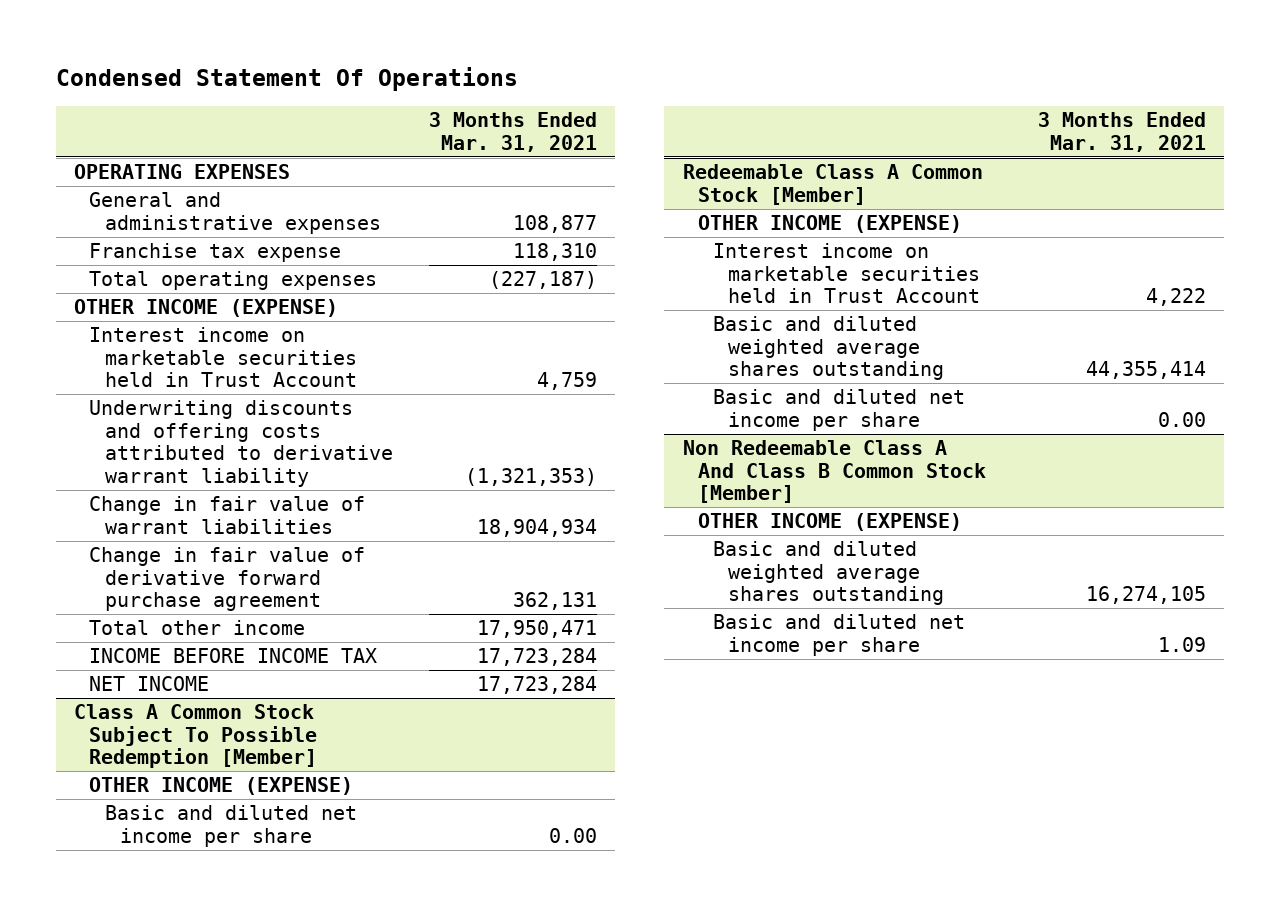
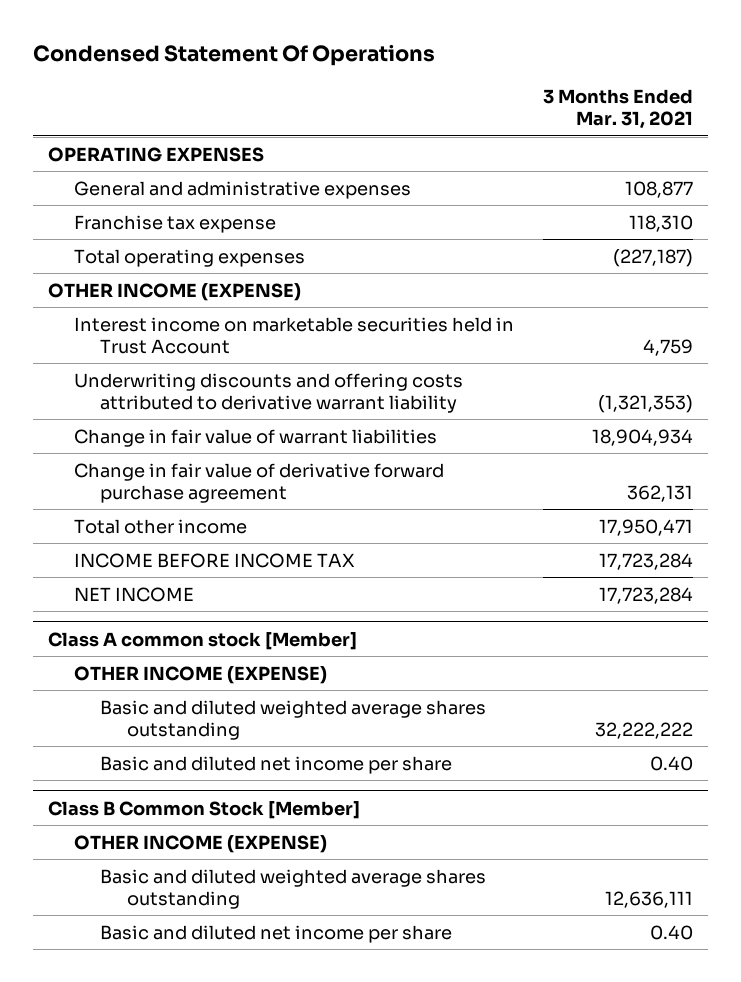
- Class A Common Stock Subject To Possible Redemption [Member]
- OTHER INCOME (EXPENSE)
- Basic and diluted net income per share | 0.00
- Redeemable Class A Common Stock [Member]
+ Class A common stock [Member]
- Interest income on marketable securities held in Trust Account | 4,222
- Basic and diluted weighted average shares outstanding | 44,355,414
- Basic and diluted net income per share | 0.00
- Non Redeemable Class A And Class B Common Stock [Member]
+ Basic and diluted weighted average shares outstanding | 32,222,222
+ Basic and diluted net income per share | 0.40
+ Class B Common Stock [Member]
- Basic and diluted weighted average shares outstanding | 16,274,105
- Basic and diluted net income per share | 1.09
+ Basic and diluted weighted average shares outstanding | 12,636,111
+ Basic and diluted net income per share | 0.40

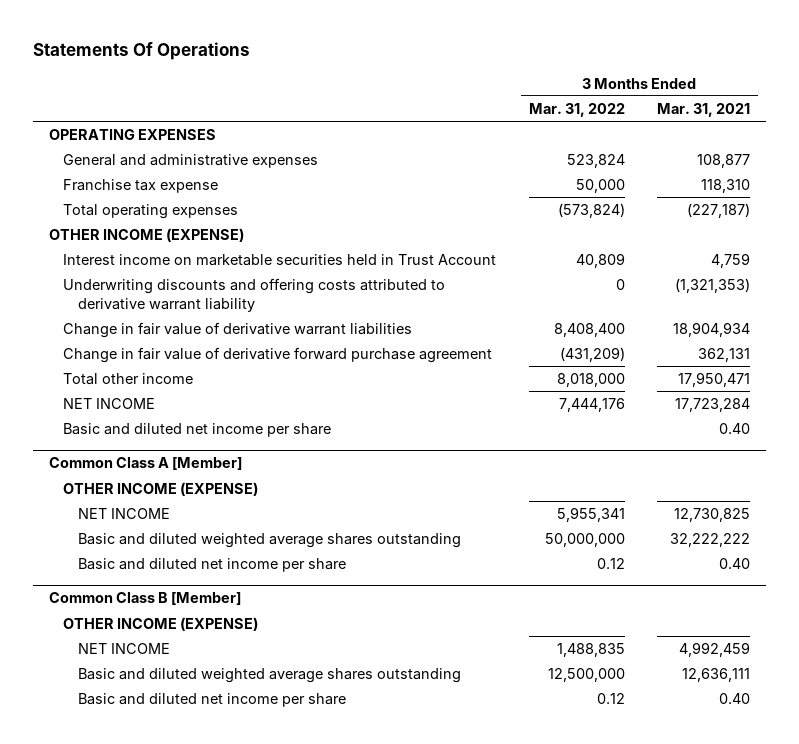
- Condensed Statement Of Operations
+ Statements Of Operations
- | 3 Months Ended Mar. 31, 2021
+ | 3 Months Ended Mar. 31, 2022 | 3 Months Ended Mar. 31, 2021
- Change in fair value of warrant liabilities | 18,904,934
+ Change in fair value of derivative warrant liabilities | 8,408,400 | 18,904,934
- INCOME BEFORE INCOME TAX | 17,723,284
- Class A common stock [Member]
+ Basic and diluted net income per share | | 0.40
+ Common Class A [Member]
+ NET INCOME | 5,955,341 | 12,730,825
- Class B Common Stock [Member]
+ Common Class B [Member]
+ NET INCOME | 1,488,835 | 4,992,459

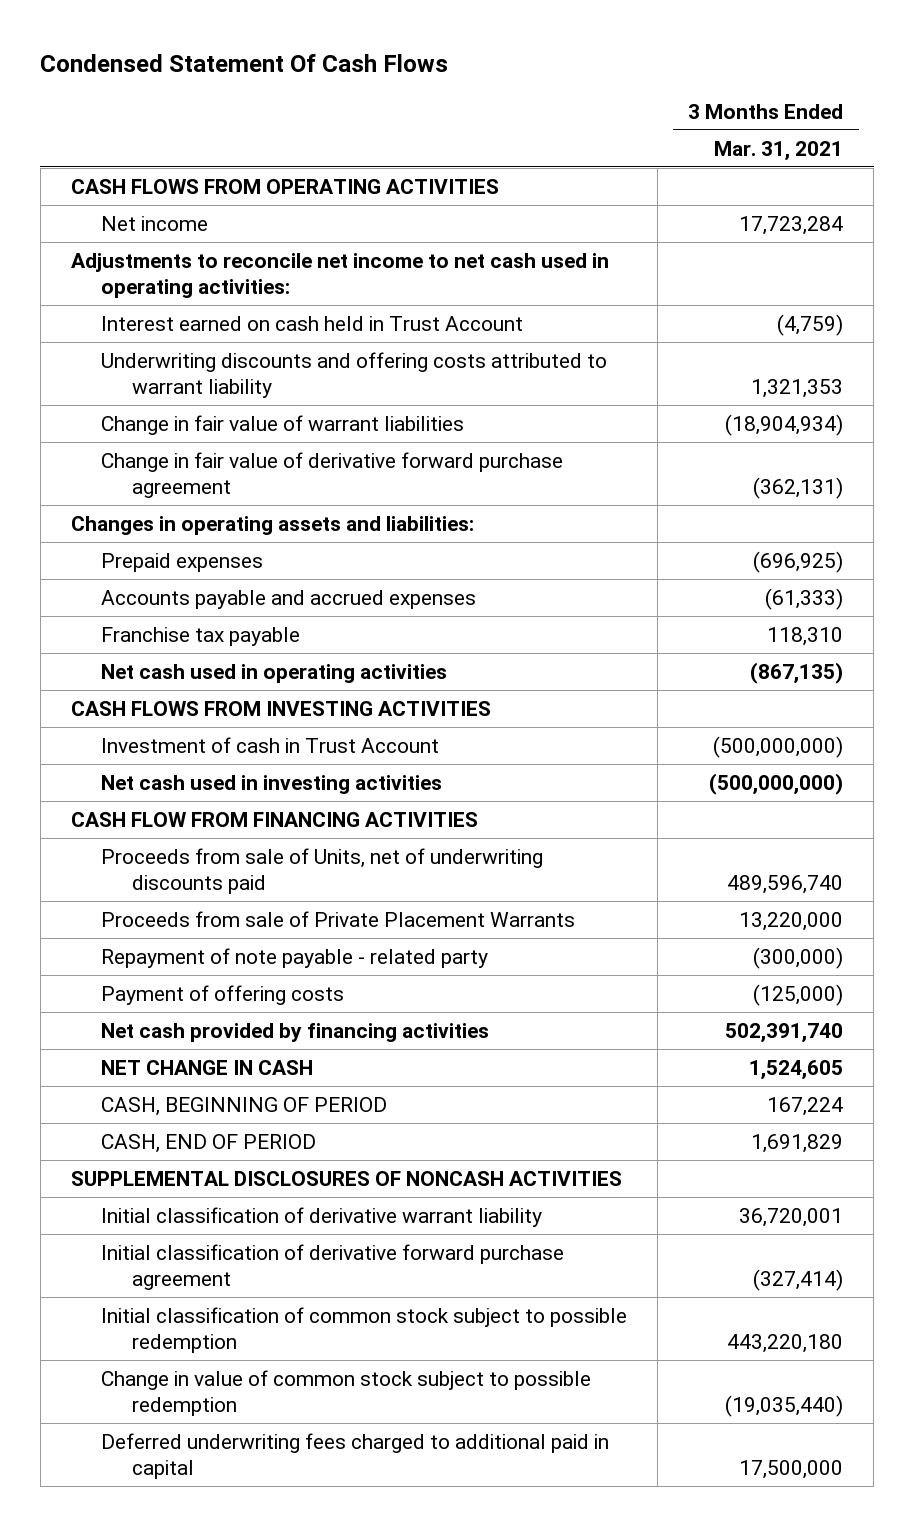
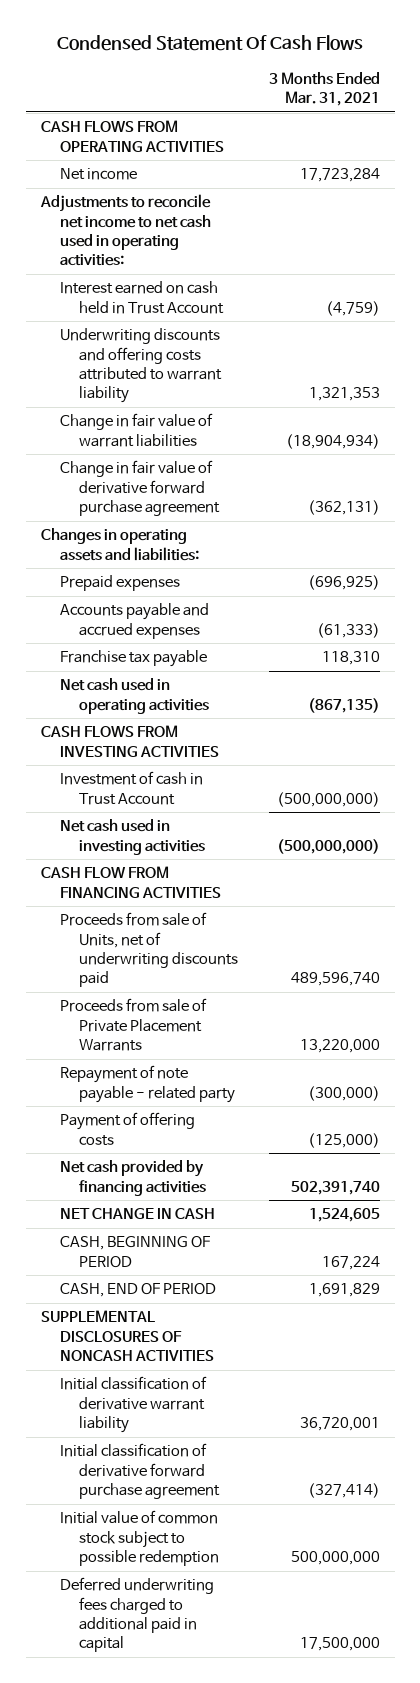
- Initial classification of common stock subject to possible redemption | 443,220,180
- Change in value of common stock subject to possible redemption | (19,035,440)
+ Initial value of common stock subject to possible redemption | 500,000,000

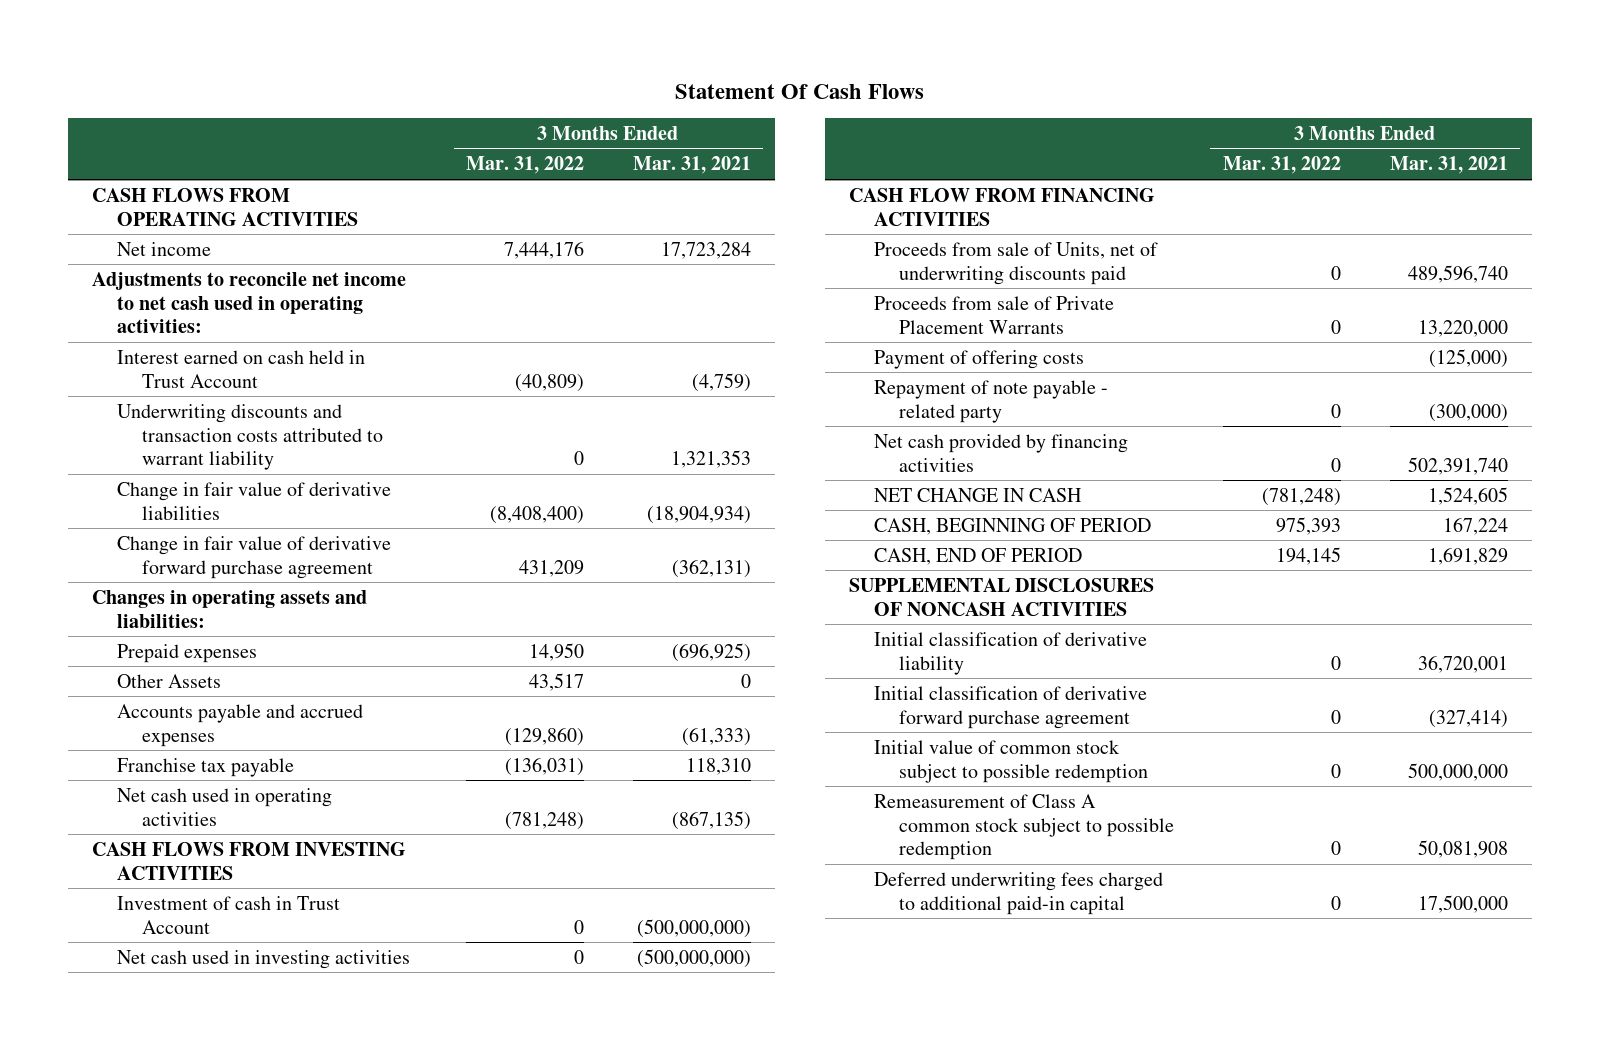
- Condensed Statement Of Cash Flows
+ Statement Of Cash Flows
- | 3 Months Ended Mar. 31, 2021
+ | 3 Months Ended Mar. 31, 2022 | 3 Months Ended Mar. 31, 2021
- Underwriting discounts and offering costs attributed to warrant liability | 1,321,353
- Change in fair value of warrant liabilities | (18,904,934)
+ Underwriting discounts and transaction costs attributed to warrant liability | 0 | 1,321,353
+ Change in fair value of derivative liabilities | (8,408,400) | (18,904,934)
+ Other Assets | 43,517 | 0
moved down: Repayment of note payable - related party | 0 | (300,000)
- Initial classification of derivative warrant liability | 36,720,001
+ Initial classification of derivative liability | 0 | 36,720,001
- Deferred underwriting fees charged to additional paid in capital | 17,500,000
+ Remeasurement of Class A common stock subject to possible redemption | 0 | 50,081,908
+ Deferred underwriting fees charged to additional paid-in capital | 0 | 17,500,000

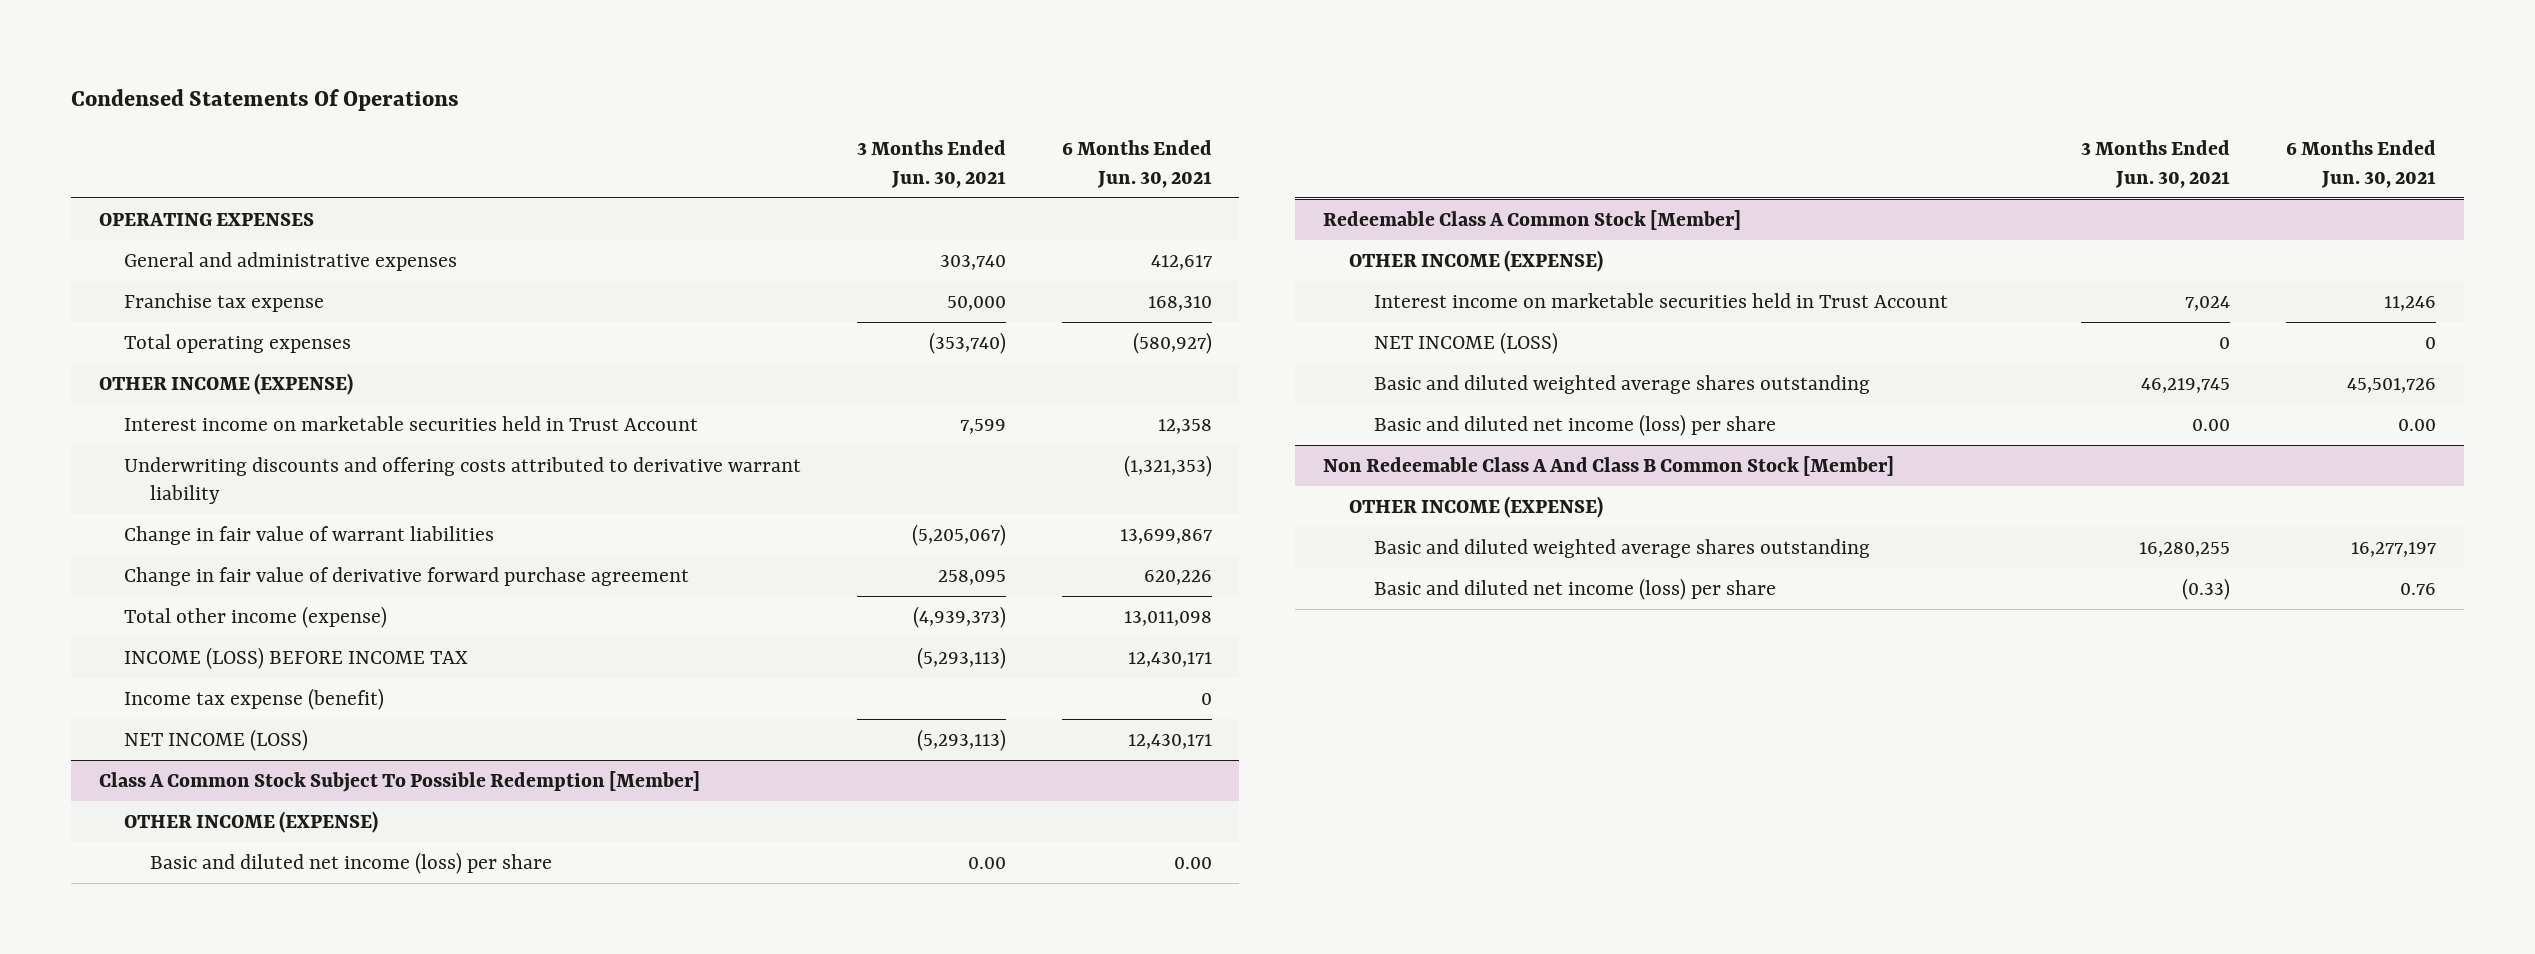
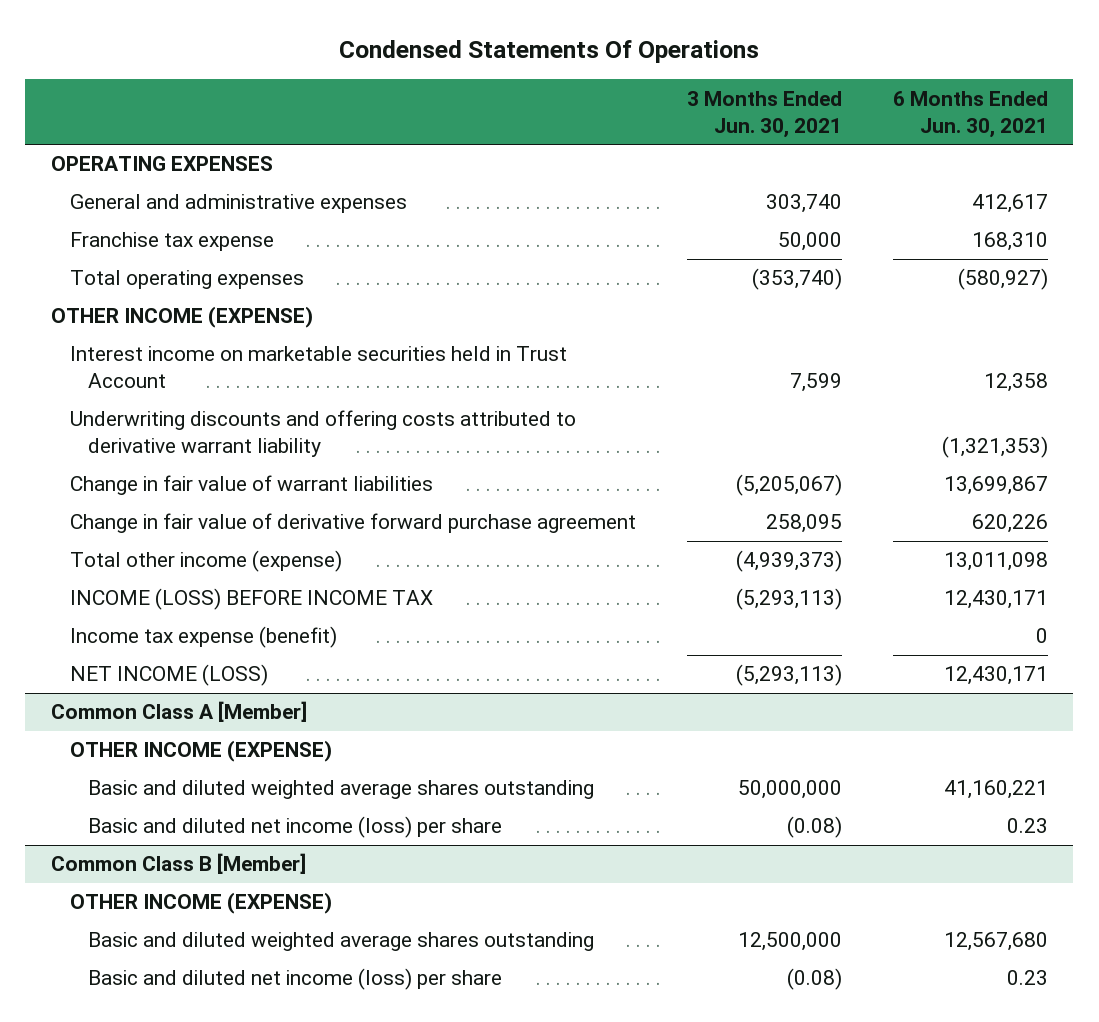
- Class A Common Stock Subject To Possible Redemption [Member]
- OTHER INCOME (EXPENSE)
- Basic and diluted net income (loss) per share | 0.00 | 0.00
- Redeemable Class A Common Stock [Member]
+ Common Class A [Member]
- Interest income on marketable securities held in Trust Account | 7,024 | 11,246
- NET INCOME (LOSS) | 0 | 0
- Basic and diluted weighted average shares outstanding | 46,219,745 | 45,501,726
- Basic and diluted net income (loss) per share | 0.00 | 0.00
- Non Redeemable Class A And Class B Common Stock [Member]
+ Basic and diluted weighted average shares outstanding | 50,000,000 | 41,160,221
+ Basic and diluted net income (loss) per share | (0.08) | 0.23
+ Common Class B [Member]
- Basic and diluted weighted average shares outstanding | 16,280,255 | 16,277,197
- Basic and diluted net income (loss) per share | (0.33) | 0.76
+ Basic and diluted weighted average shares outstanding | 12,500,000 | 12,567,680
+ Basic and diluted net income (loss) per share | (0.08) | 0.23

